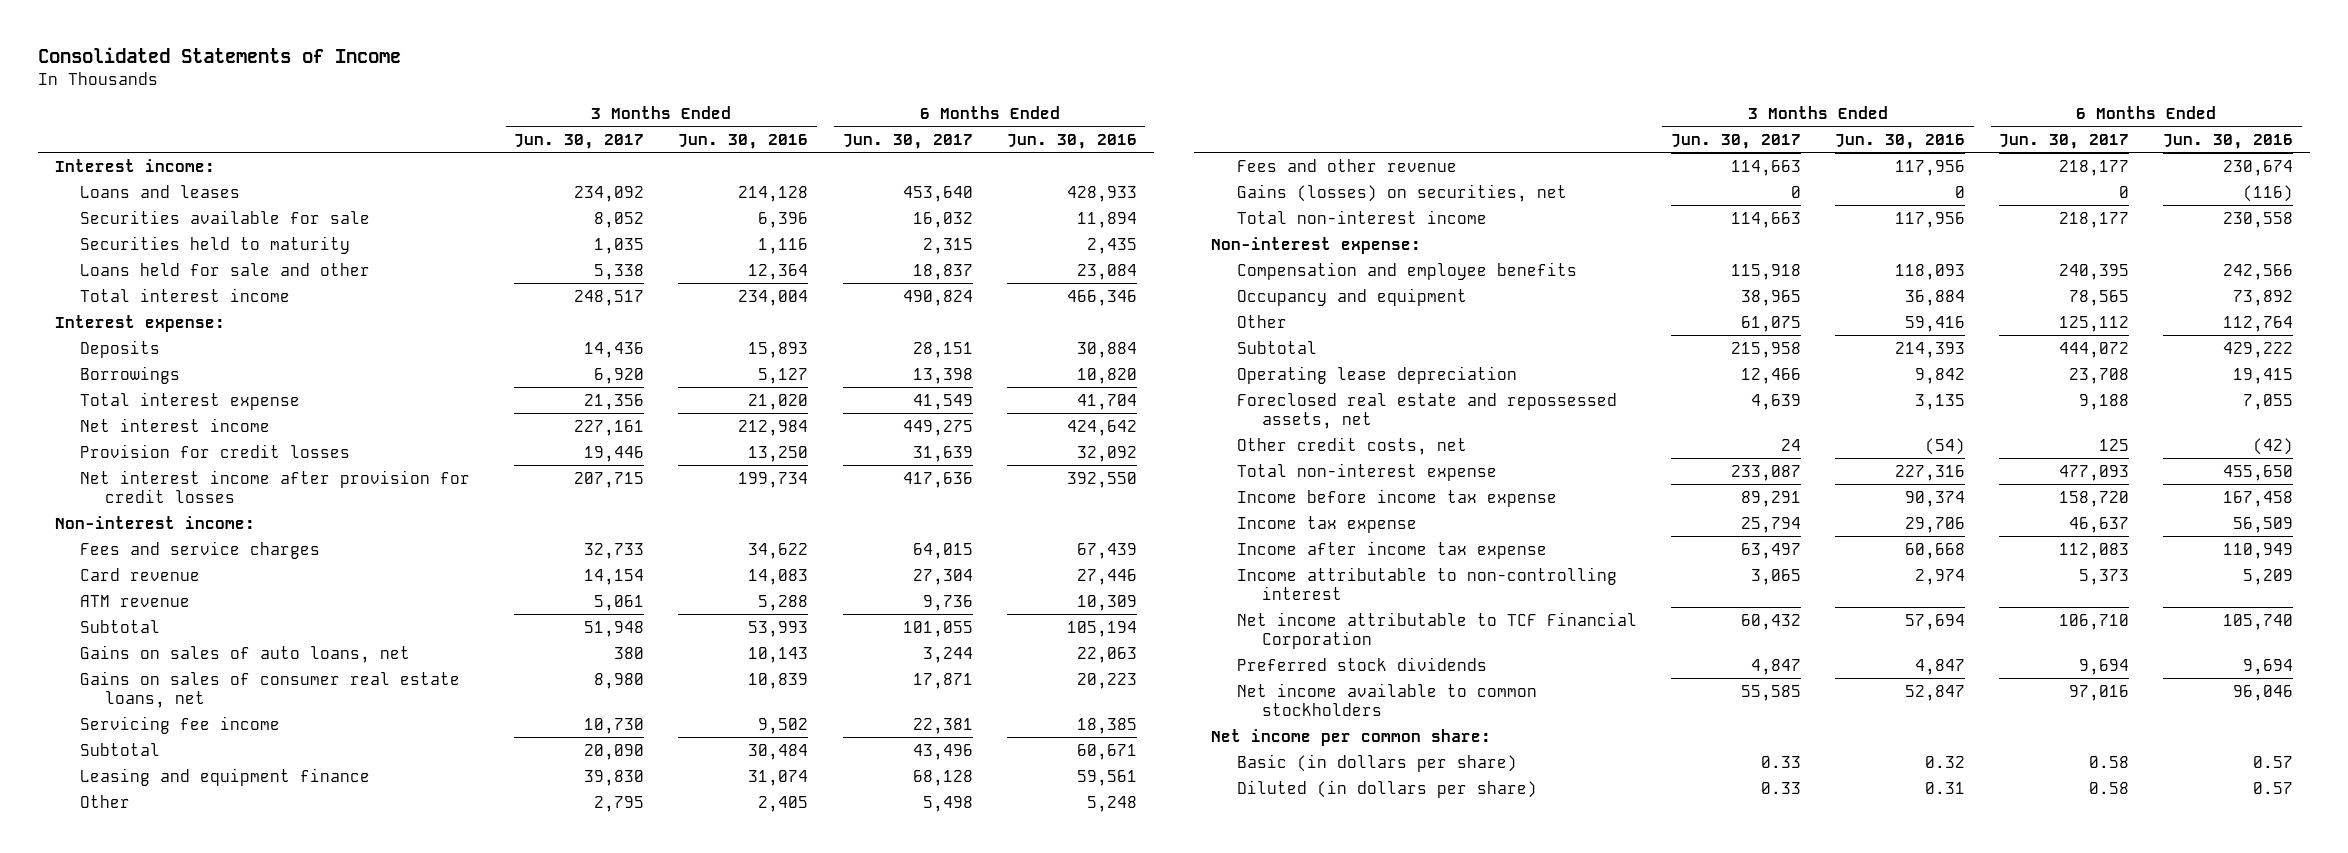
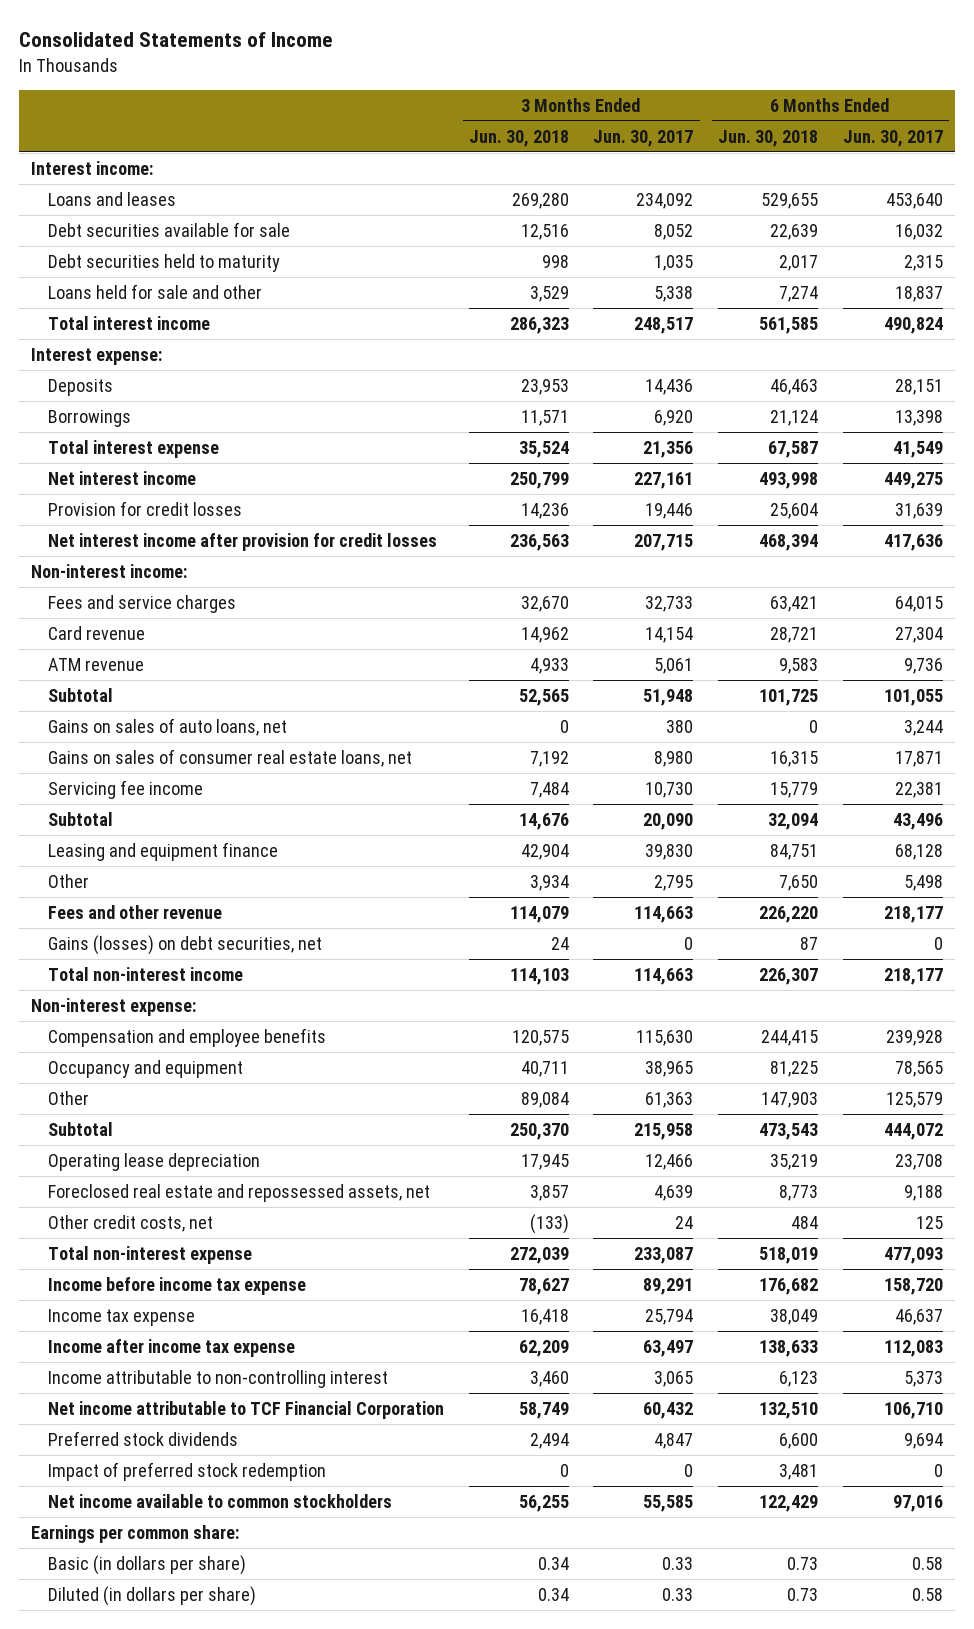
- | 3 Months Ended Jun. 30, 2017 | 3 Months Ended Jun. 30, 2016 | 6 Months Ended Jun. 30, 2017 | 6 Months Ended Jun. 30, 2016
+ | 3 Months Ended Jun. 30, 2018 | 3 Months Ended Jun. 30, 2017 | 6 Months Ended Jun. 30, 2018 | 6 Months Ended Jun. 30, 2017
- Securities available for sale | 8,052 | 6,396 | 16,032 | 11,894
- Securities held to maturity | 1,035 | 1,116 | 2,315 | 2,435
+ Debt securities available for sale | 12,516 | 8,052 | 22,639 | 16,032
+ Debt securities held to maturity | 998 | 1,035 | 2,017 | 2,315
- Gains (losses) on securities, net | 0 | 0 | 0 | (116)
+ Gains (losses) on debt securities, net | 24 | 0 | 87 | 0
- Compensation and employee benefits | 115,918 | 118,093 | 240,395 | 242,566
+ Compensation and employee benefits | 120,575 | 115,630 | 244,415 | 239,928
- Other | 61,075 | 59,416 | 125,112 | 112,764
+ Other | 89,084 | 61,363 | 147,903 | 125,579
+ Impact of preferred stock redemption | 0 | 0 | 3,481 | 0
- Net income per common share:
+ Earnings per common share:

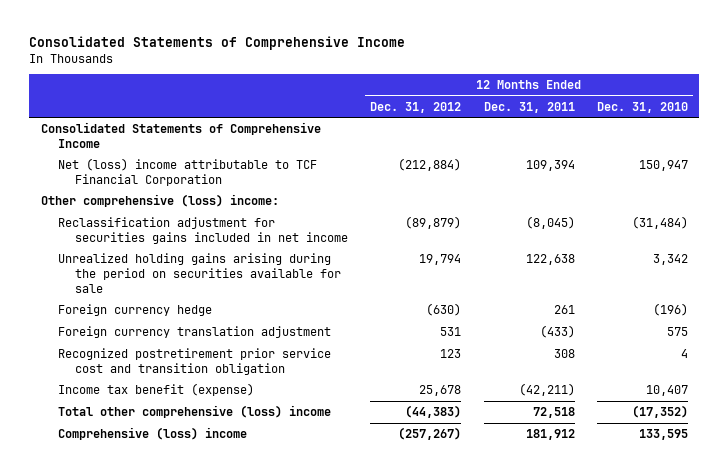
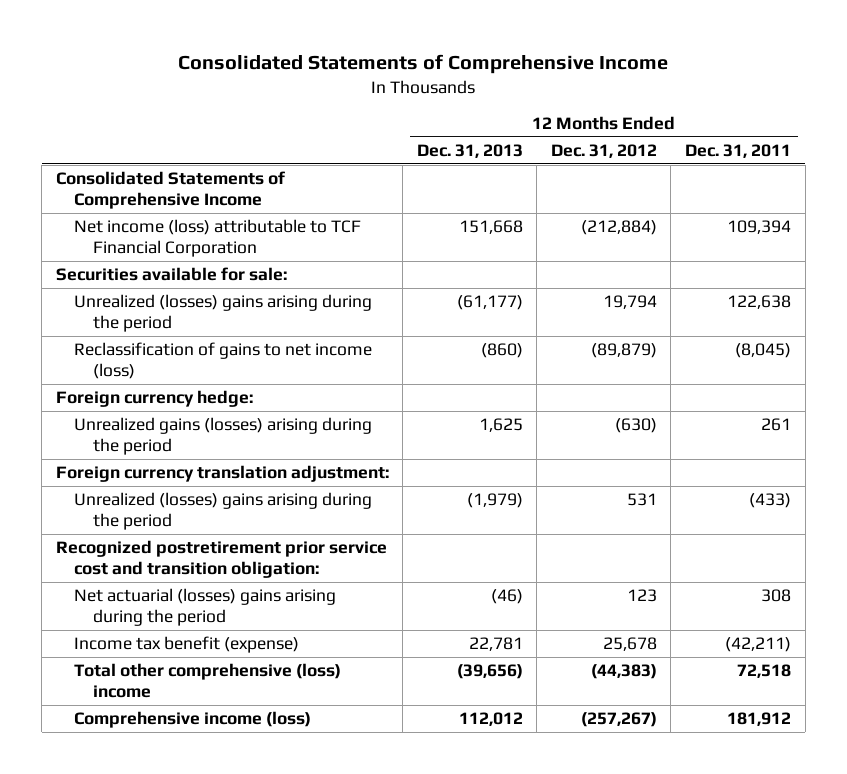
- | 12 Months Ended Dec. 31, 2012 | 12 Months Ended Dec. 31, 2011 | 12 Months Ended Dec. 31, 2010
+ | 12 Months Ended Dec. 31, 2013 | 12 Months Ended Dec. 31, 2012 | 12 Months Ended Dec. 31, 2011
- Net (loss) income attributable to TCF Financial Corporation | (212,884) | 109,394 | 150,947
- Other comprehensive (loss) income:
- Reclassification adjustment for securities gains included in net income | (89,879) | (8,045) | (31,484)
- Unrealized holding gains arising during the period on securities available for sale | 19,794 | 122,638 | 3,342
- Foreign currency hedge | (630) | 261 | (196)
- Foreign currency translation adjustment | 531 | (433) | 575
- Recognized postretirement prior service cost and transition obligation | 123 | 308 | 4
+ Net income (loss) attributable to TCF Financial Corporation | 151,668 | (212,884) | 109,394
+ Securities available for sale:
+ Unrealized (losses) gains arising during the period | (61,177) | 19,794 | 122,638
+ Reclassification of gains to net income (loss) | (860) | (89,879) | (8,045)
+ Foreign currency hedge:
+ Unrealized gains (losses) arising during the period | 1,625 | (630) | 261
+ Foreign currency translation adjustment:
+ Unrealized (losses) gains arising during the period | (1,979) | 531 | (433)
+ Recognized postretirement prior service cost and transition obligation:
+ Net actuarial (losses) gains arising during the period | (46) | 123 | 308
- Comprehensive (loss) income | (257,267) | 181,912 | 133,595
+ Comprehensive income (loss) | 112,012 | (257,267) | 181,912

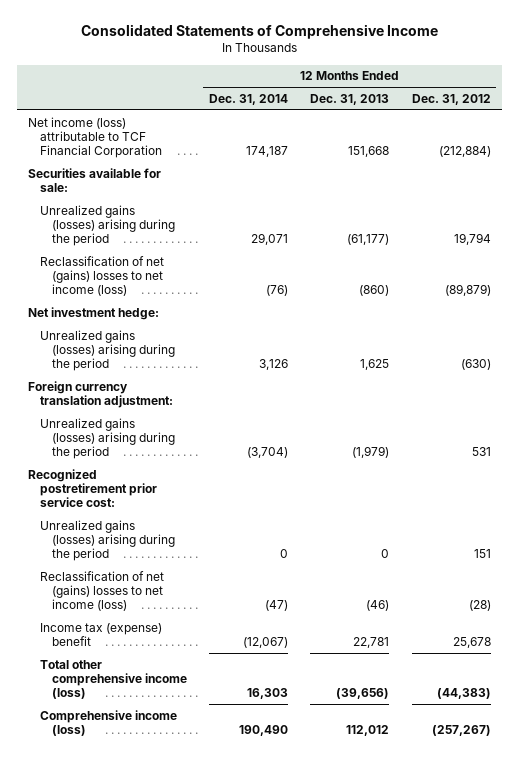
- | 12 Months Ended Dec. 31, 2013 | 12 Months Ended Dec. 31, 2012 | 12 Months Ended Dec. 31, 2011
+ | 12 Months Ended Dec. 31, 2014 | 12 Months Ended Dec. 31, 2013 | 12 Months Ended Dec. 31, 2012
- Consolidated Statements of Comprehensive Income
- Unrealized (losses) gains arising during the period | (61,177) | 19,794 | 122,638
- Reclassification of gains to net income (loss) | (860) | (89,879) | (8,045)
- Foreign currency hedge:
+ Unrealized gains (losses) arising during the period | 29,071 | (61,177) | 19,794
+ Reclassification of net (gains) losses to net income (loss) | (76) | (860) | (89,879)
+ Net investment hedge:
- Unrealized (losses) gains arising during the period | (1,979) | 531 | (433)
- Recognized postretirement prior service cost and transition obligation:
- Net actuarial (losses) gains arising during the period | (46) | 123 | 308
- Income tax benefit (expense) | 22,781 | 25,678 | (42,211)
- Total other comprehensive (loss) income | (39,656) | (44,383) | 72,518
+ Unrealized gains (losses) arising during the period | (3,704) | (1,979) | 531
+ Recognized postretirement prior service cost:
+ Unrealized gains (losses) arising during the period | 0 | 0 | 151
+ Reclassification of net (gains) losses to net income (loss) | (47) | (46) | (28)
+ Income tax (expense) benefit | (12,067) | 22,781 | 25,678
+ Total other comprehensive income (loss) | 16,303 | (39,656) | (44,383)

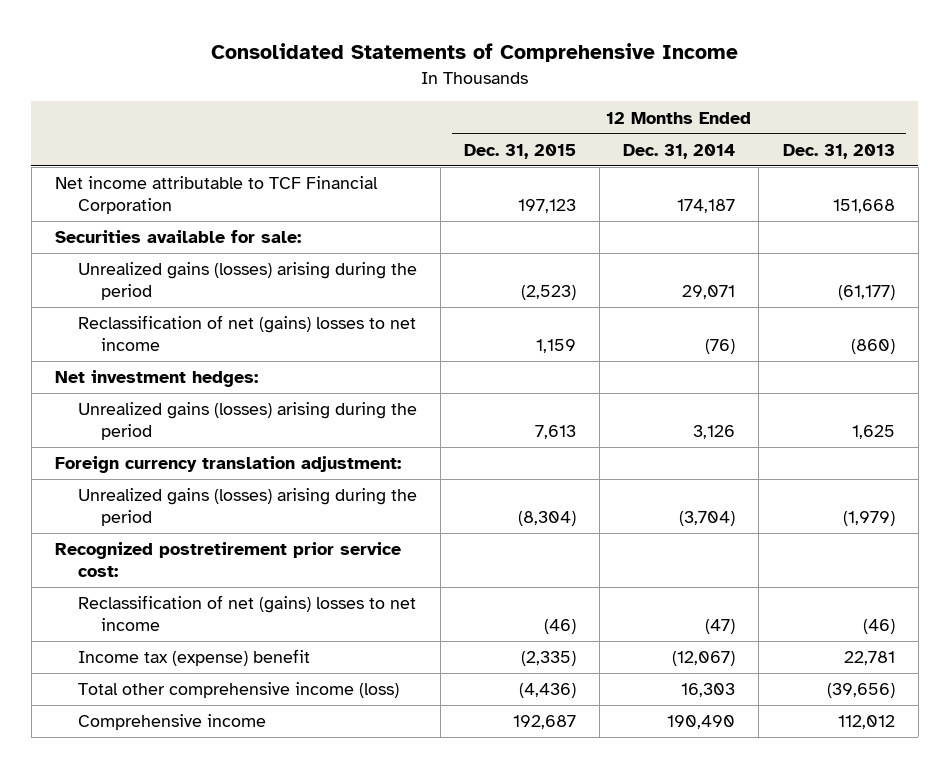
- | 12 Months Ended Dec. 31, 2014 | 12 Months Ended Dec. 31, 2013 | 12 Months Ended Dec. 31, 2012
+ | 12 Months Ended Dec. 31, 2015 | 12 Months Ended Dec. 31, 2014 | 12 Months Ended Dec. 31, 2013
- Net income (loss) attributable to TCF Financial Corporation | 174,187 | 151,668 | (212,884)
+ Net income attributable to TCF Financial Corporation | 197,123 | 174,187 | 151,668
- Reclassification of net (gains) losses to net income (loss) | (76) | (860) | (89,879)
- Net investment hedge:
+ Reclassification of net (gains) losses to net income | 1,159 | (76) | (860)
+ Net investment hedges:
- Unrealized gains (losses) arising during the period | 0 | 0 | 151
- Reclassification of net (gains) losses to net income (loss) | (47) | (46) | (28)
+ Reclassification of net (gains) losses to net income | (46) | (47) | (46)
- Comprehensive income (loss) | 190,490 | 112,012 | (257,267)
+ Comprehensive income | 192,687 | 190,490 | 112,012

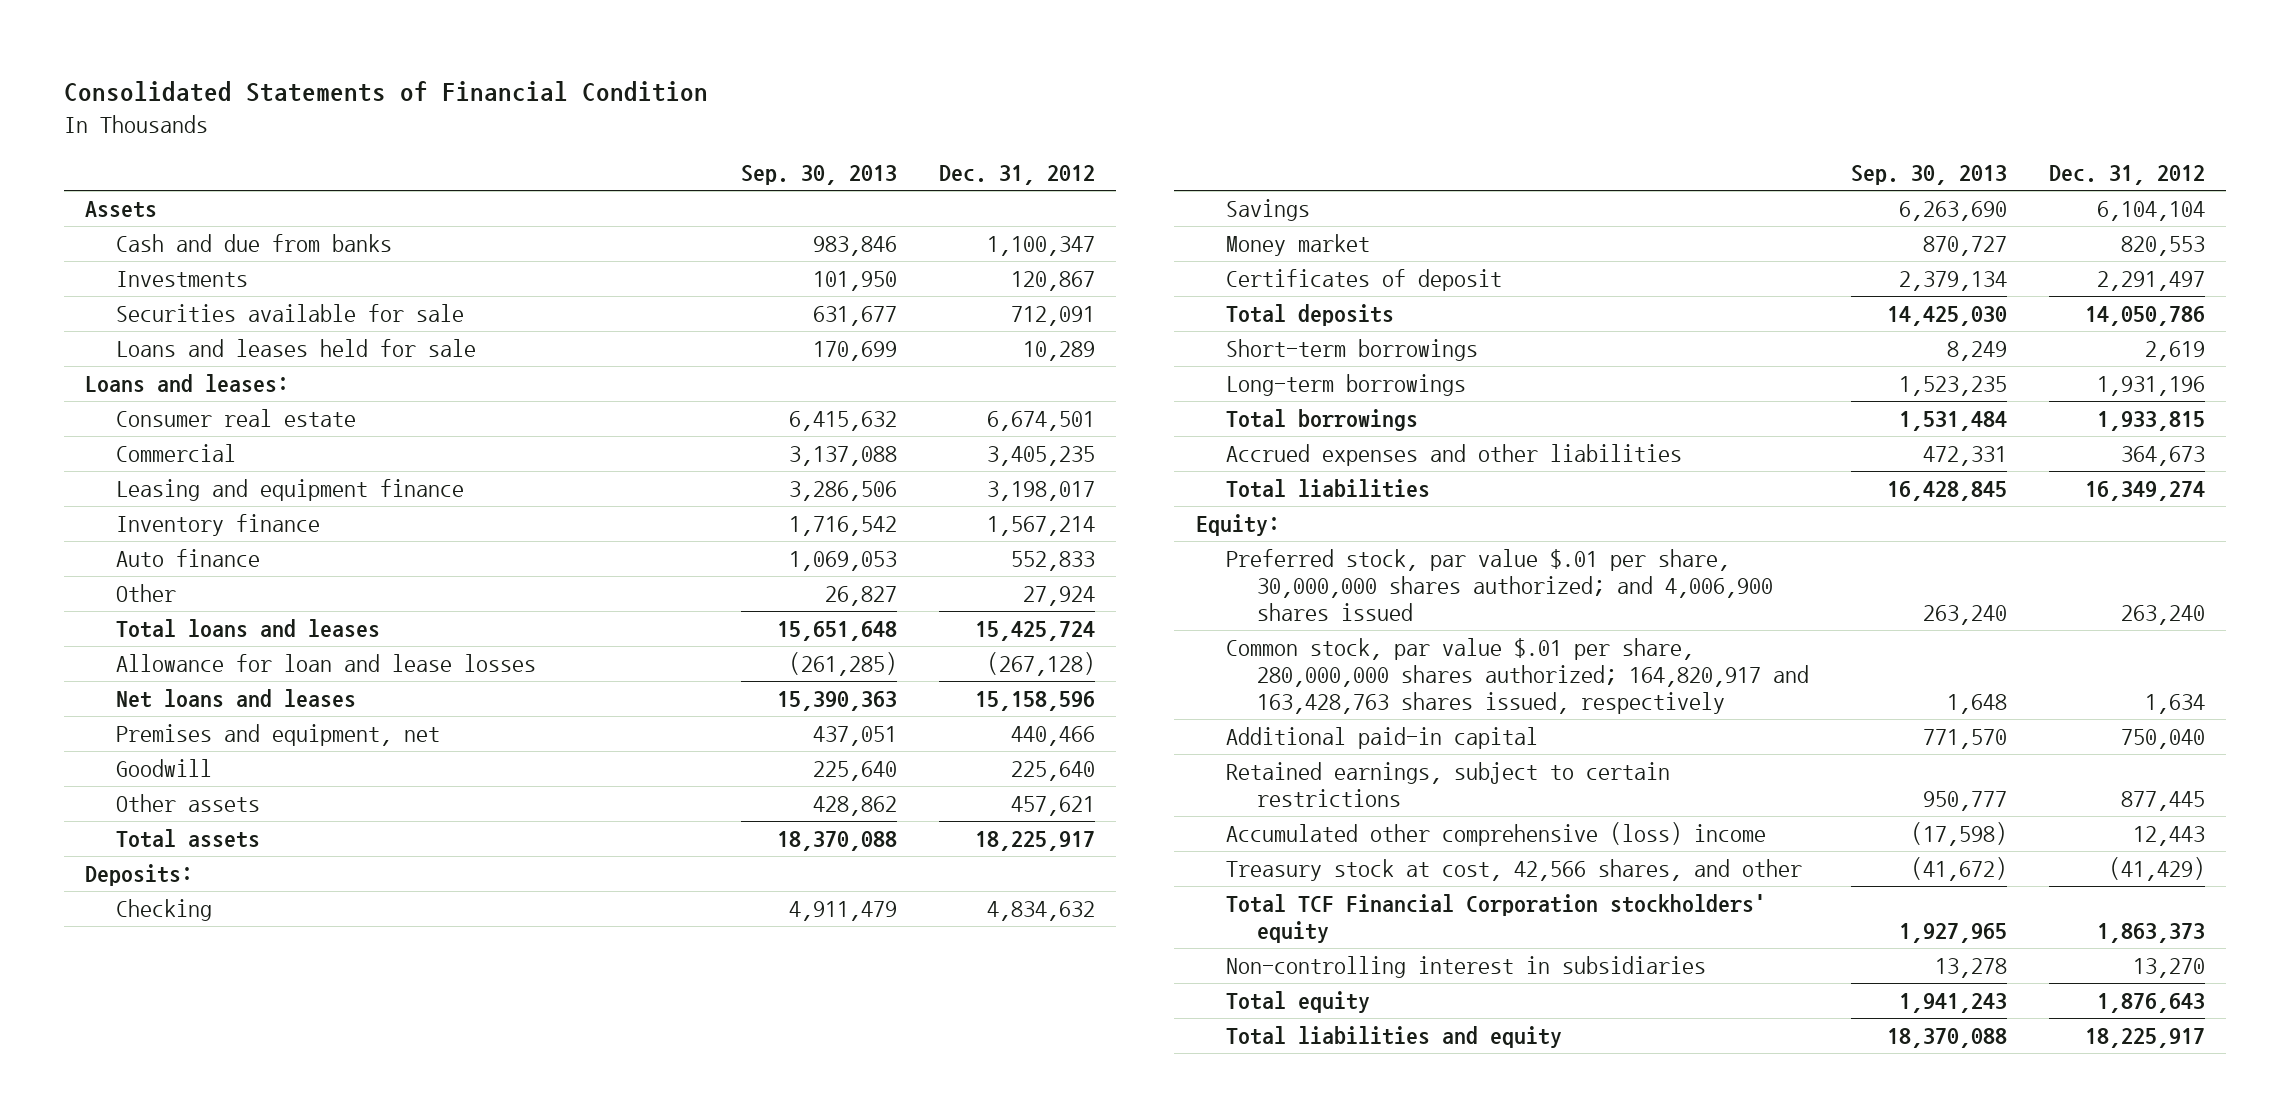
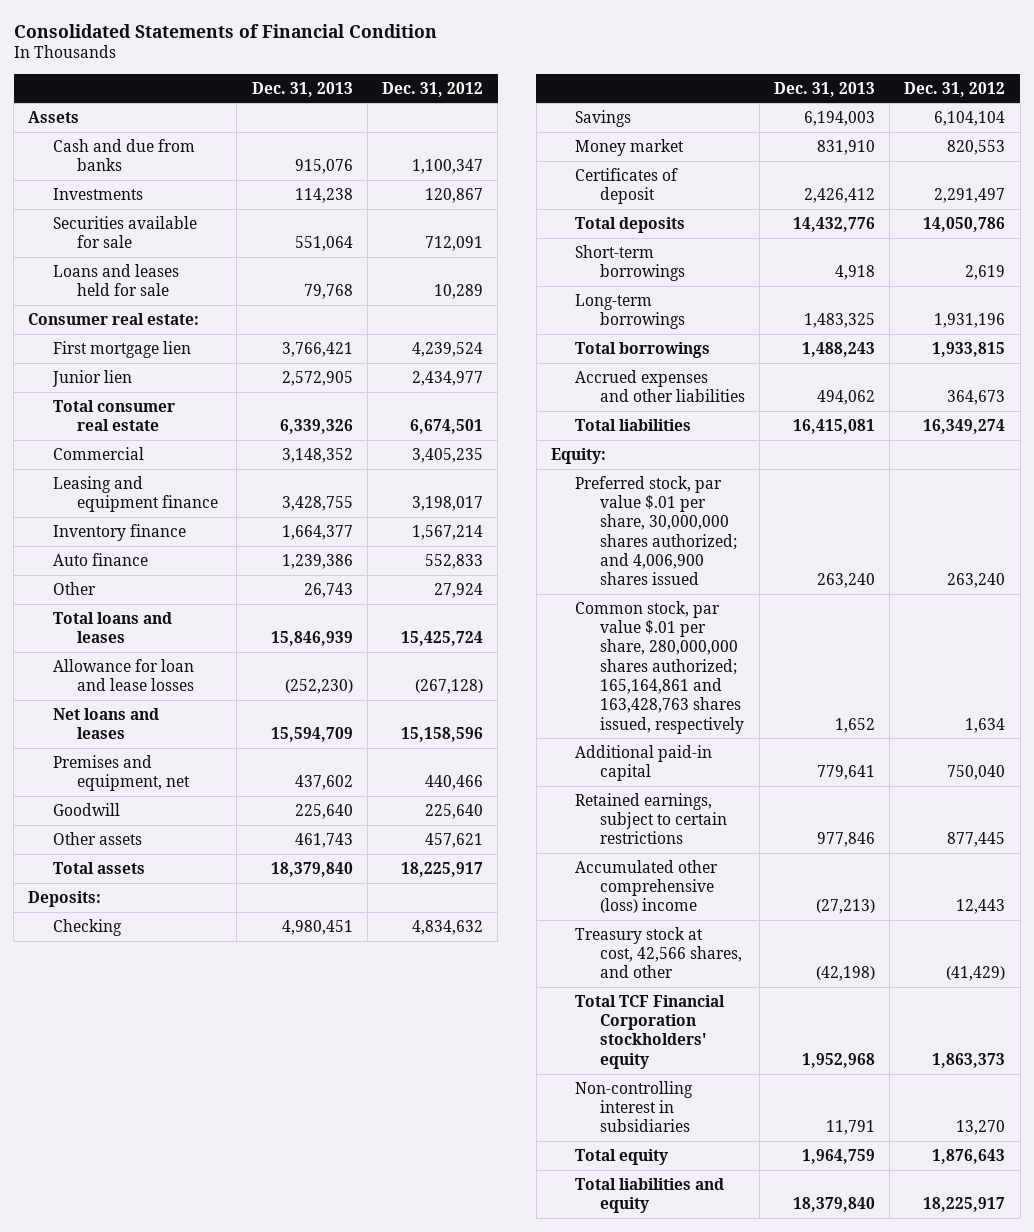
- | Sep. 30, 2013 | Dec. 31, 2012
+ | Dec. 31, 2013 | Dec. 31, 2012
- Loans and leases:
- Consumer real estate | 6,415,632 | 6,674,501
+ Consumer real estate:
+ First mortgage lien | 3,766,421 | 4,239,524
+ Junior lien | 2,572,905 | 2,434,977
+ Total consumer real estate | 6,339,326 | 6,674,501
- Common stock, par value $.01 per share, 280,000,000 shares authorized; 164,820,917 and 163,428,763 shares issued, respectively | 1,648 | 1,634
+ Common stock, par value $.01 per share, 280,000,000 shares authorized; 165,164,861 and 163,428,763 shares issued, respectively | 1,652 | 1,634

